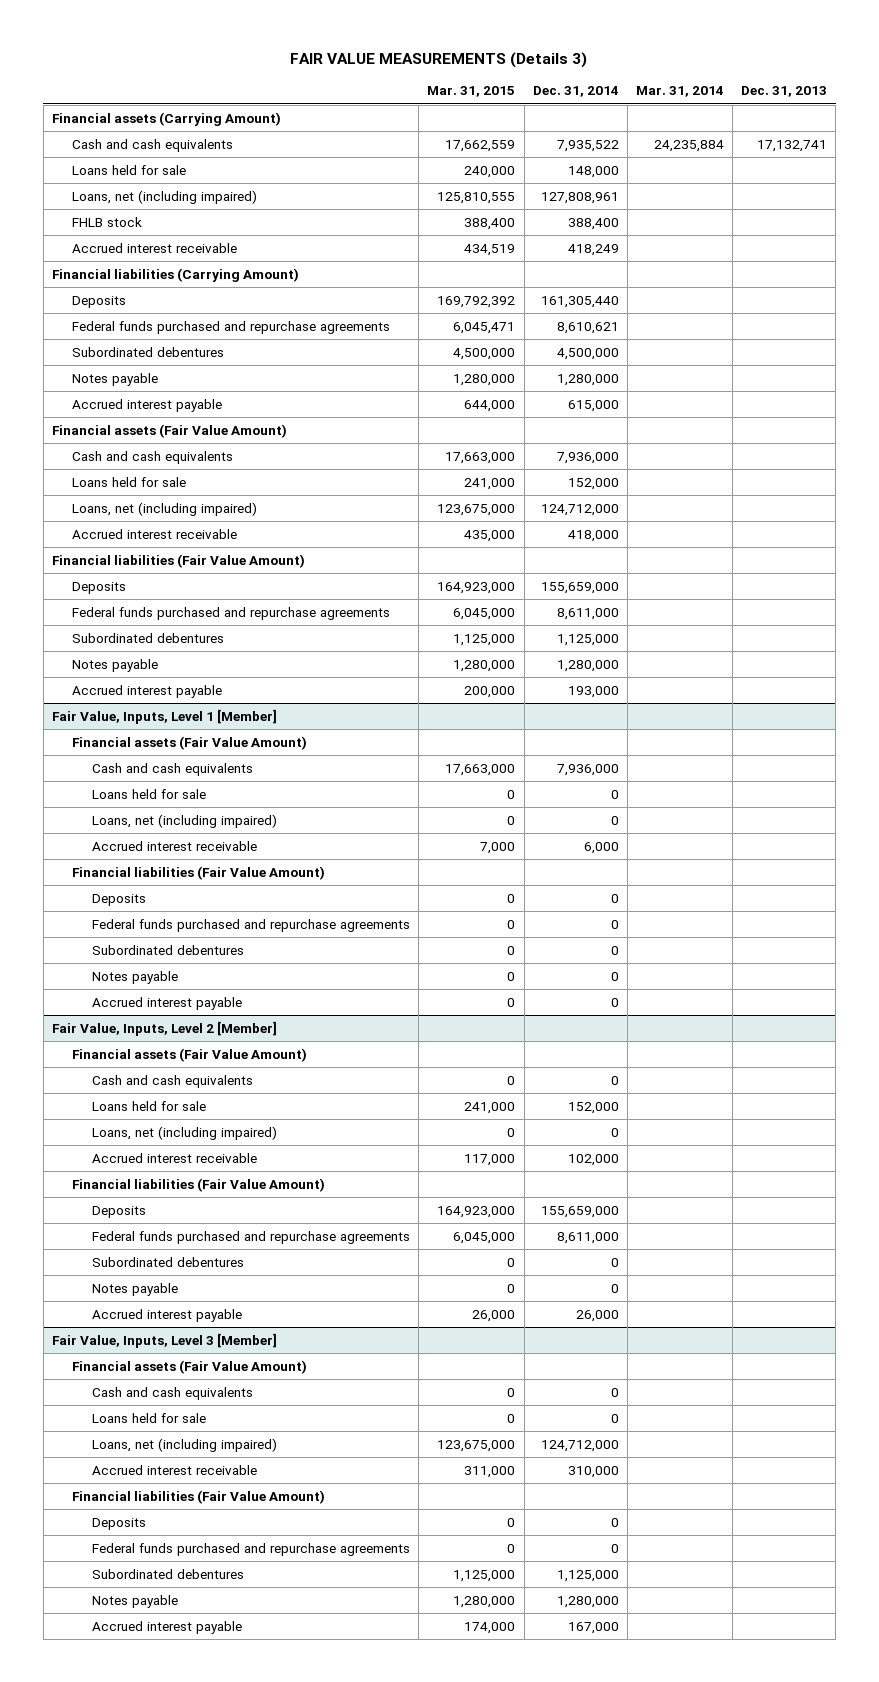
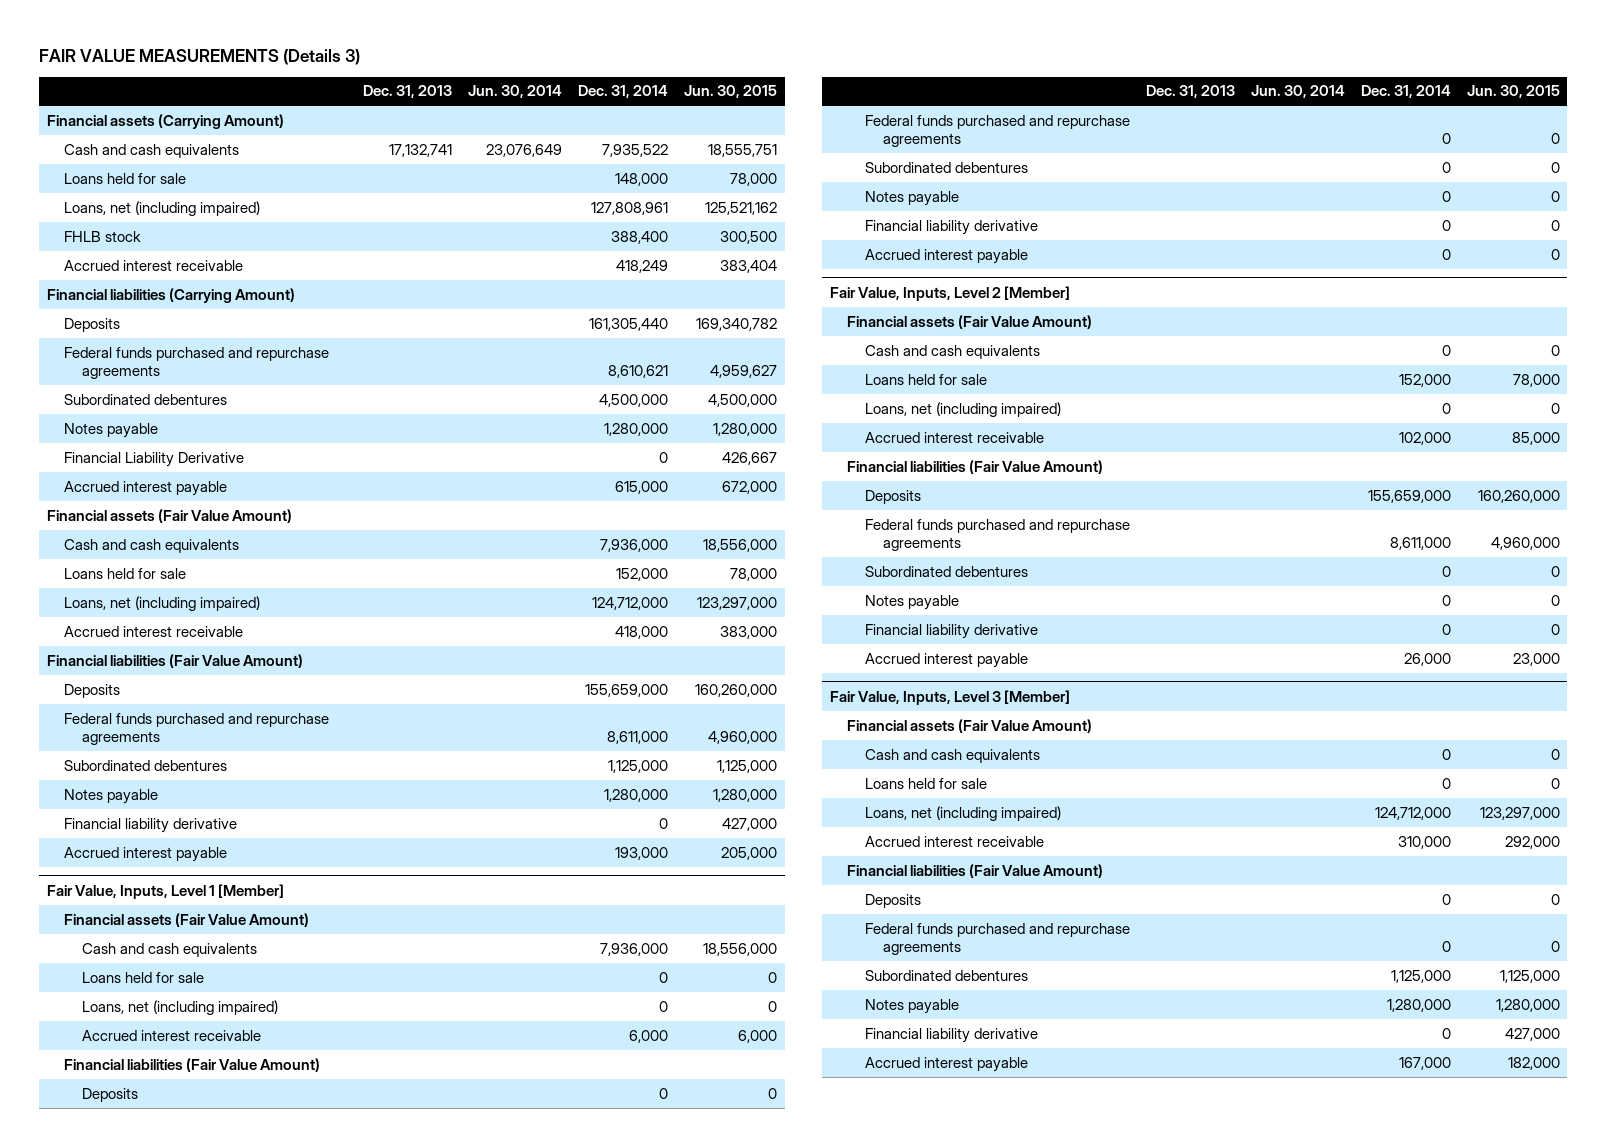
- | Mar. 31, 2015 | Dec. 31, 2014 | Mar. 31, 2014 | Dec. 31, 2013
+ | Dec. 31, 2013 | Jun. 30, 2014 | Dec. 31, 2014 | Jun. 30, 2015
+ Financial Liability Derivative | | | 0 | 426,667
+ Financial liability derivative | | | 0 | 427,000
@ Fair Value, Inputs, Level 1 [Member]
+ Financial liability derivative | | | 0 | 0
@ Fair Value, Inputs, Level 2 [Member]
+ Financial liability derivative | | | 0 | 0
@ Fair Value, Inputs, Level 3 [Member]
+ Financial liability derivative | | | 0 | 427,000

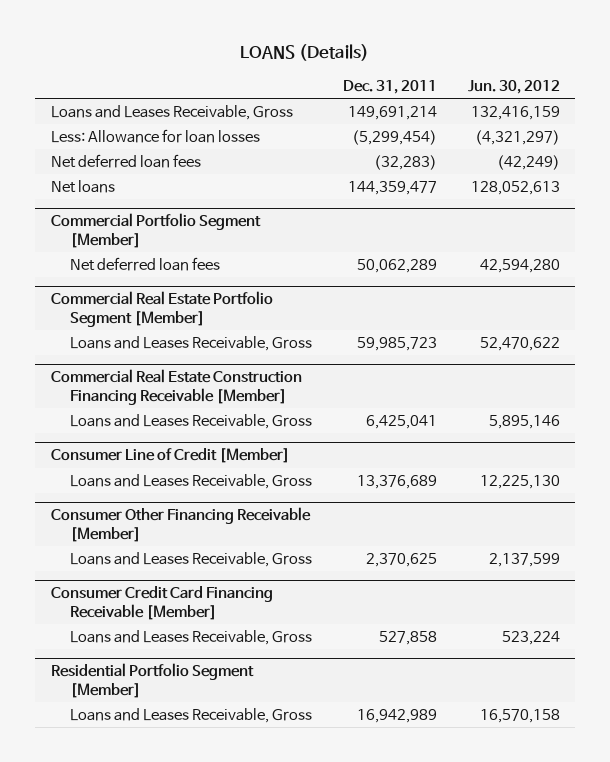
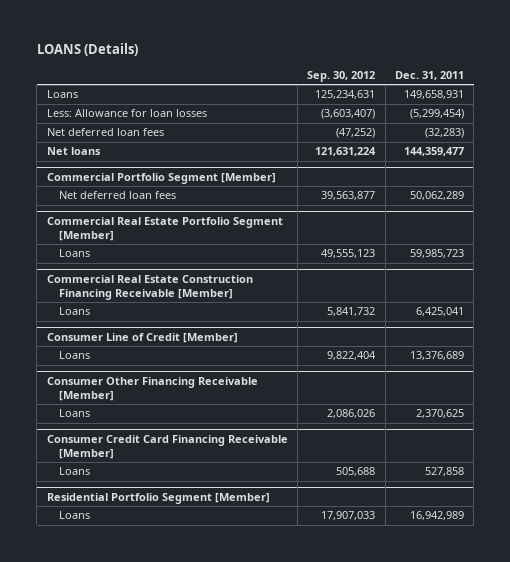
- | Dec. 31, 2011 | Jun. 30, 2012
+ | Sep. 30, 2012 | Dec. 31, 2011
- Loans and Leases Receivable, Gross | 149,691,214 | 132,416,159
+ Loans | 125,234,631 | 149,658,931
@ Commercial Real Estate Portfolio Segment [Member]
- Loans and Leases Receivable, Gross | 59,985,723 | 52,470,622
+ Loans | 49,555,123 | 59,985,723
@ Commercial Real Estate Construction Financing Receivable [Member]
- Loans and Leases Receivable, Gross | 6,425,041 | 5,895,146
+ Loans | 5,841,732 | 6,425,041
@ Consumer Line of Credit [Member]
- Loans and Leases Receivable, Gross | 13,376,689 | 12,225,130
+ Loans | 9,822,404 | 13,376,689
@ Consumer Other Financing Receivable [Member]
- Loans and Leases Receivable, Gross | 2,370,625 | 2,137,599
+ Loans | 2,086,026 | 2,370,625
@ Consumer Credit Card Financing Receivable [Member]
- Loans and Leases Receivable, Gross | 527,858 | 523,224
+ Loans | 505,688 | 527,858
@ Residential Portfolio Segment [Member]
- Loans and Leases Receivable, Gross | 16,942,989 | 16,570,158
+ Loans | 17,907,033 | 16,942,989

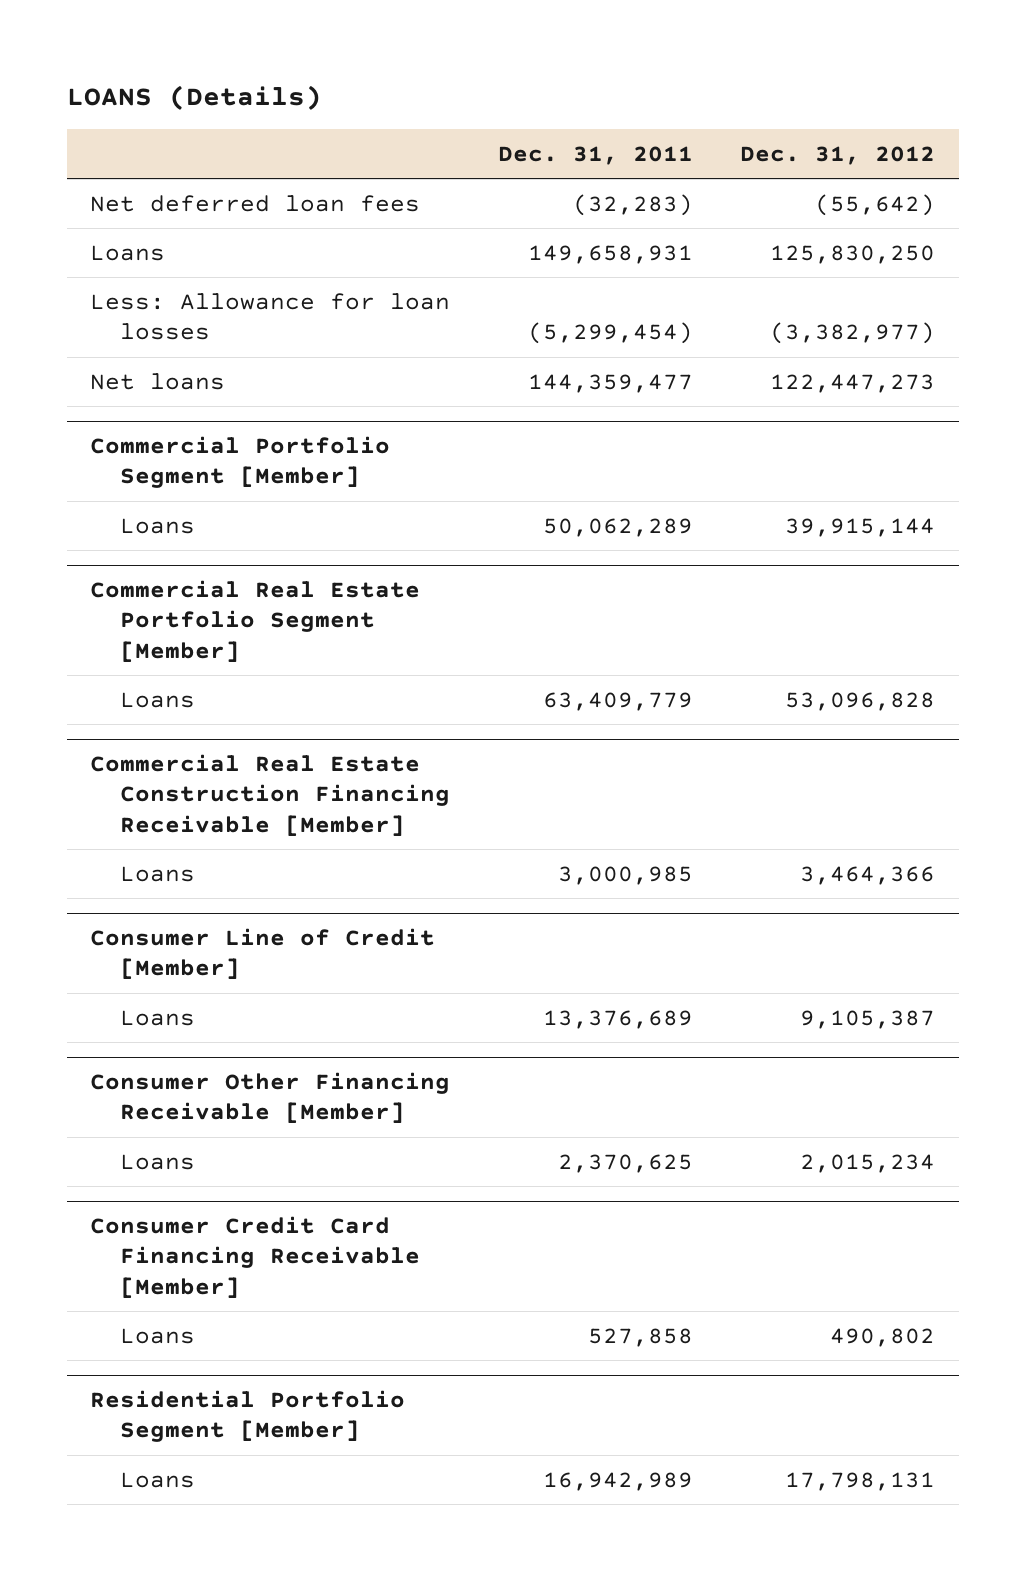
- | Sep. 30, 2012 | Dec. 31, 2011
+ | Dec. 31, 2011 | Dec. 31, 2012
moved up: Net deferred loan fees | (32,283) | (55,642)
@ Commercial Portfolio Segment [Member]
- Net deferred loan fees | 39,563,877 | 50,062,289
+ Loans | 50,062,289 | 39,915,144
@ Commercial Real Estate Portfolio Segment [Member]
- Loans | 49,555,123 | 59,985,723
+ Loans | 63,409,779 | 53,096,828
@ Commercial Real Estate Construction Financing Receivable [Member]
- Loans | 5,841,732 | 6,425,041
+ Loans | 3,000,985 | 3,464,366

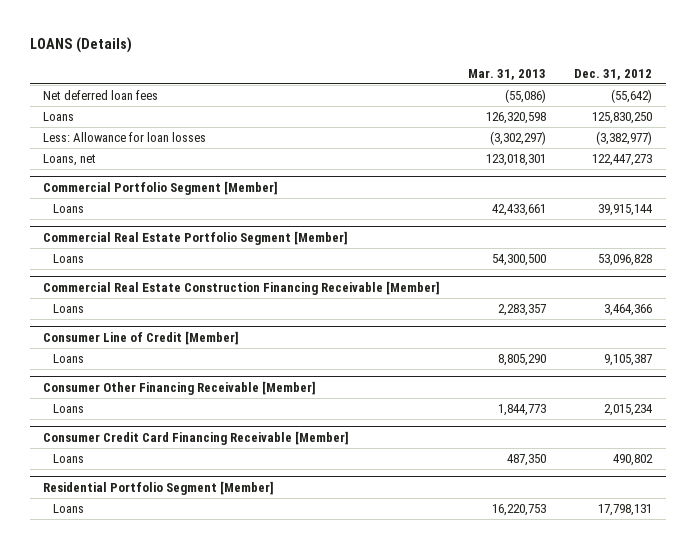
- | Dec. 31, 2011 | Dec. 31, 2012
+ | Mar. 31, 2013 | Dec. 31, 2012
- Net loans | 144,359,477 | 122,447,273
+ Loans, net | 123,018,301 | 122,447,273

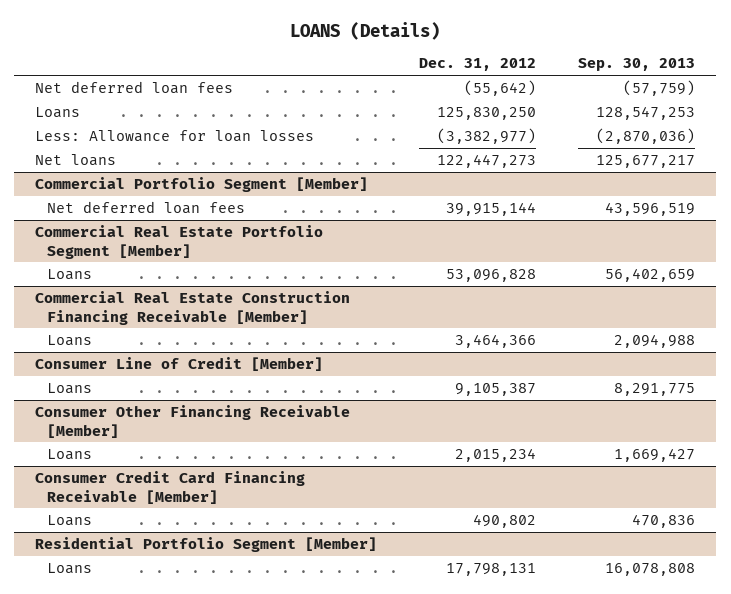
- | Mar. 31, 2013 | Dec. 31, 2012
+ | Dec. 31, 2012 | Sep. 30, 2013
- Loans, net | 123,018,301 | 122,447,273
+ Net loans | 122,447,273 | 125,677,217
@ Commercial Portfolio Segment [Member]
- Loans | 42,433,661 | 39,915,144
+ Net deferred loan fees | 39,915,144 | 43,596,519

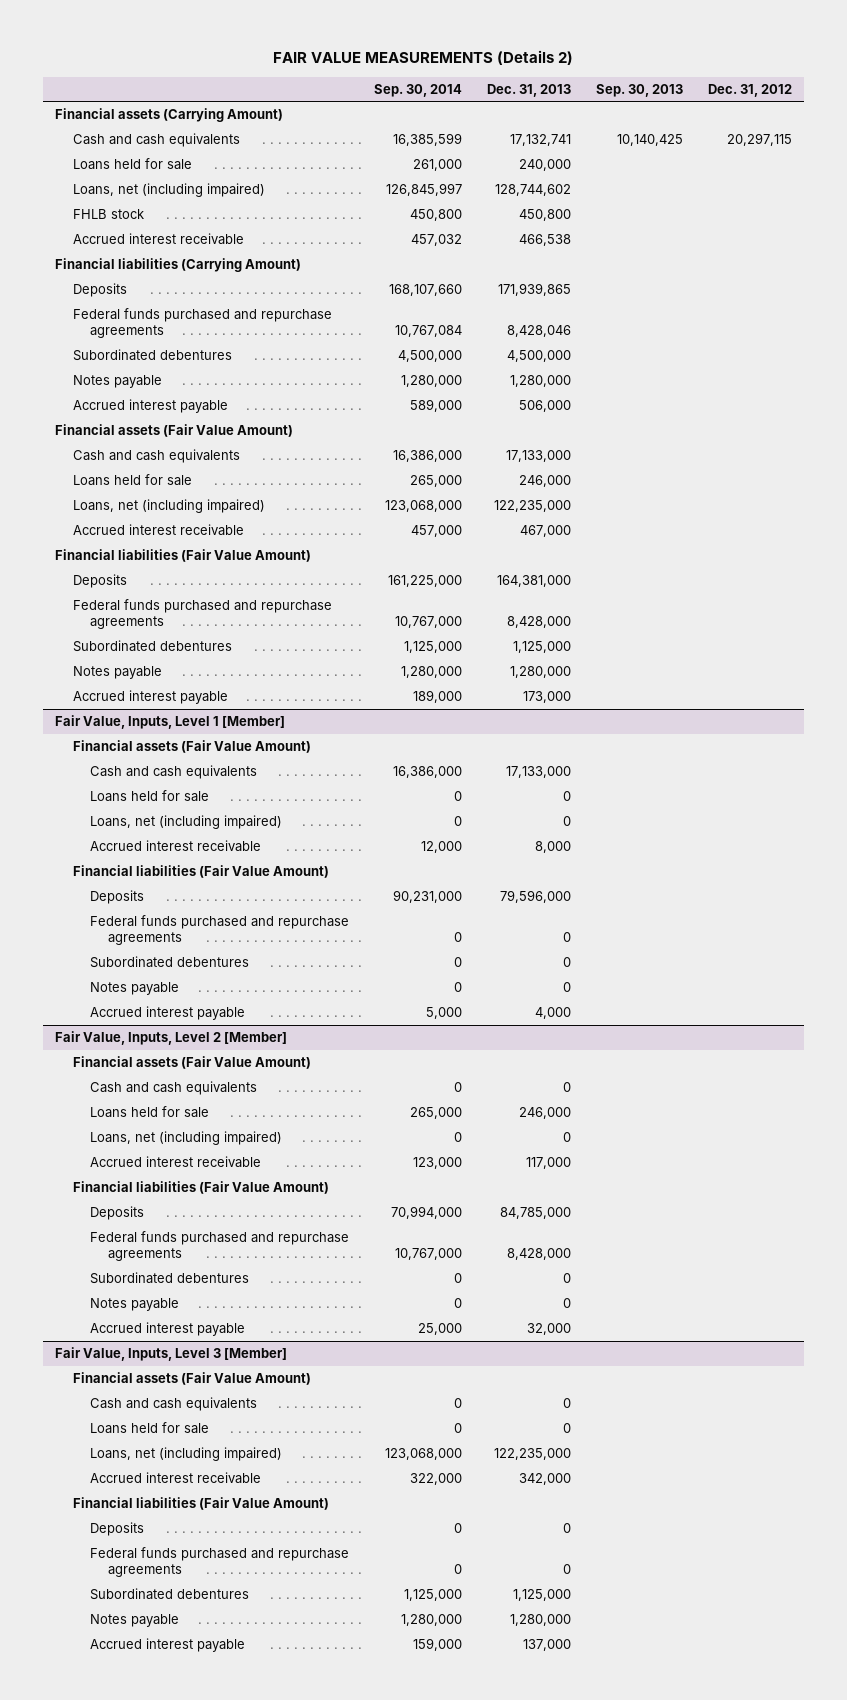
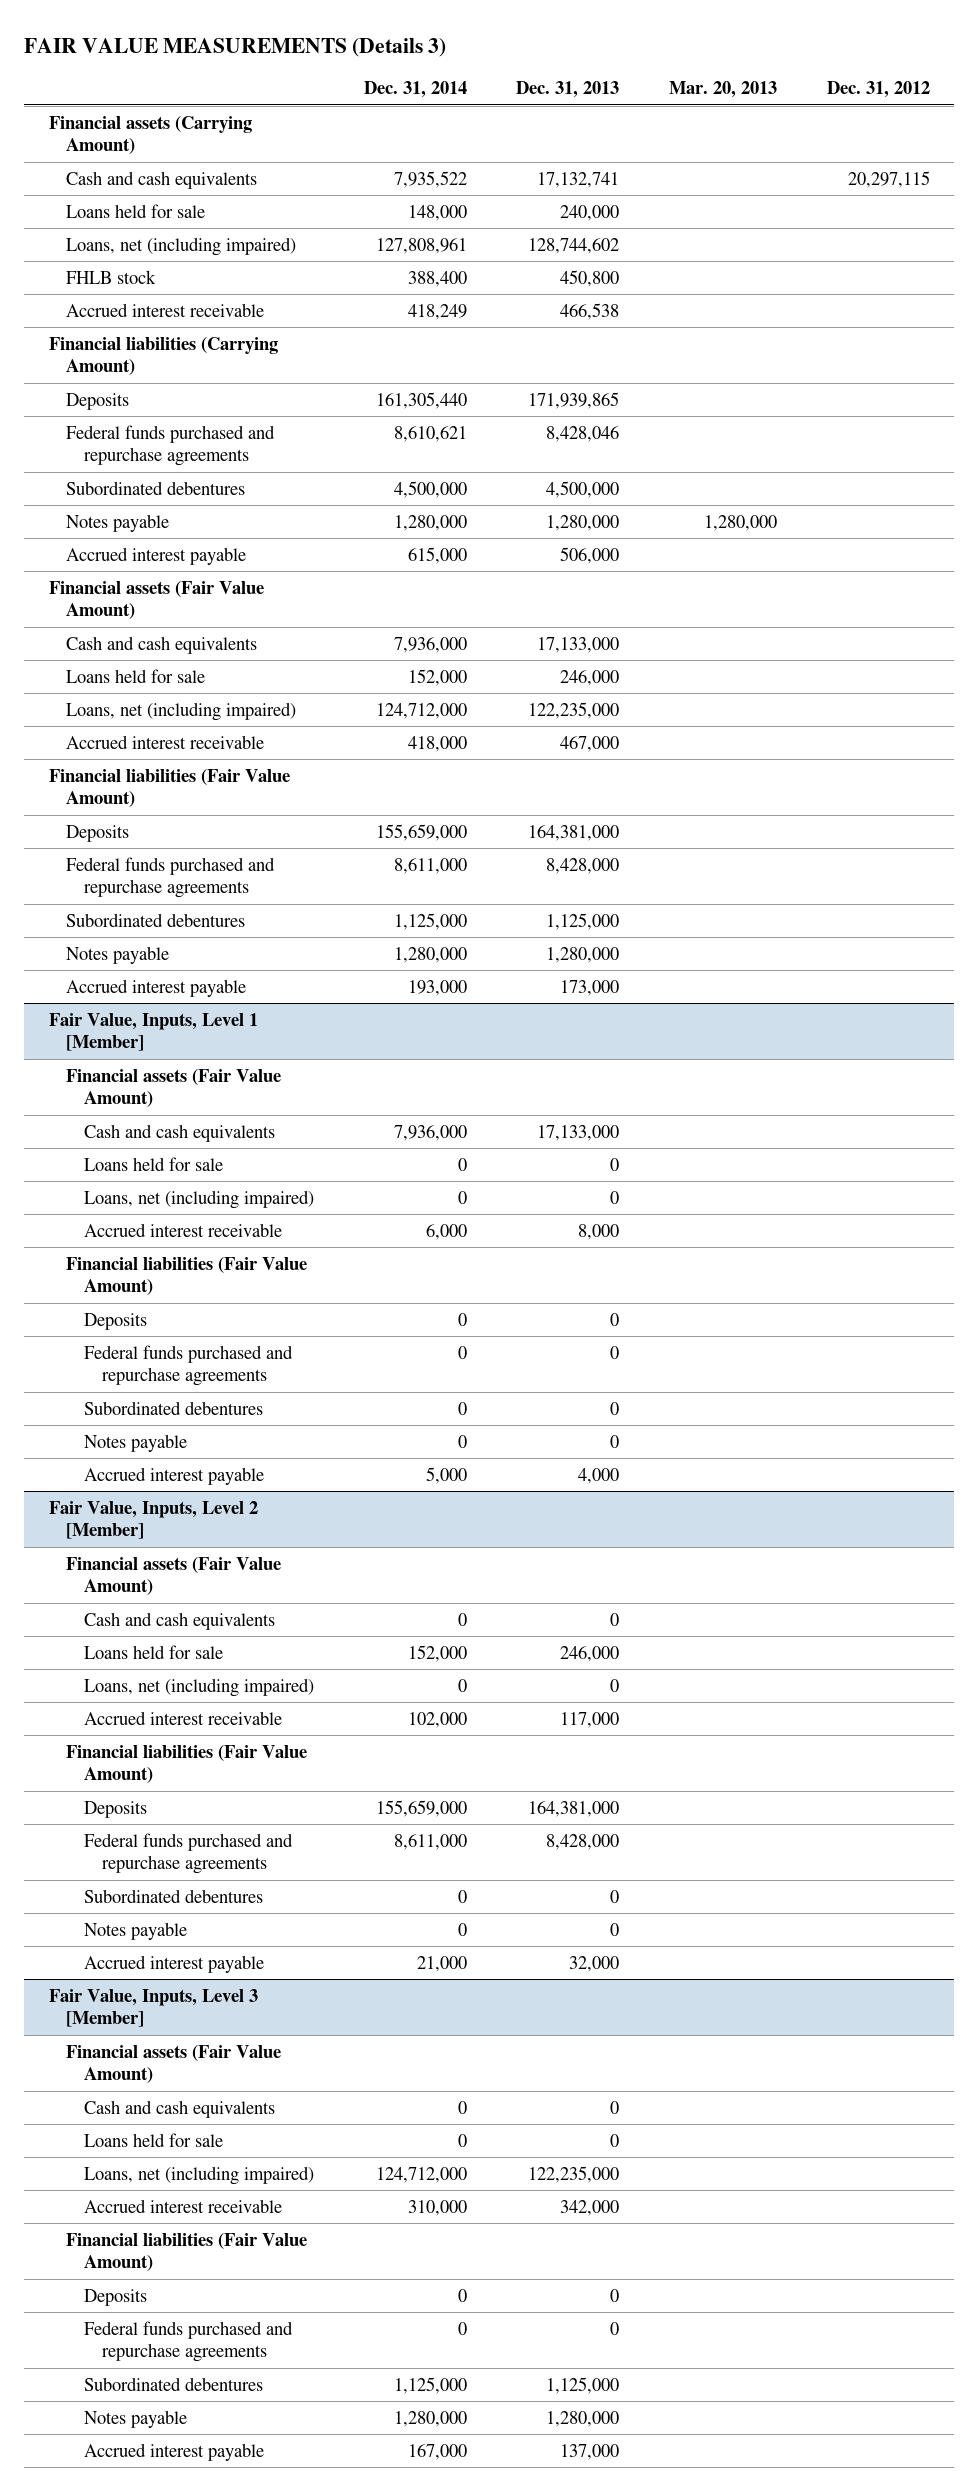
- FAIR VALUE MEASUREMENTS (Details 2)
+ FAIR VALUE MEASUREMENTS (Details 3)
- | Sep. 30, 2014 | Dec. 31, 2013 | Sep. 30, 2013 | Dec. 31, 2012
+ | Dec. 31, 2014 | Dec. 31, 2013 | Mar. 20, 2013 | Dec. 31, 2012
@ Fair Value, Inputs, Level 1 [Member]
- Deposits | 90,231,000 | 79,596,000 | |
+ Deposits | 0 | 0 | |
@ Fair Value, Inputs, Level 2 [Member]
- Deposits | 70,994,000 | 84,785,000 | |
+ Deposits | 155,659,000 | 164,381,000 | |

